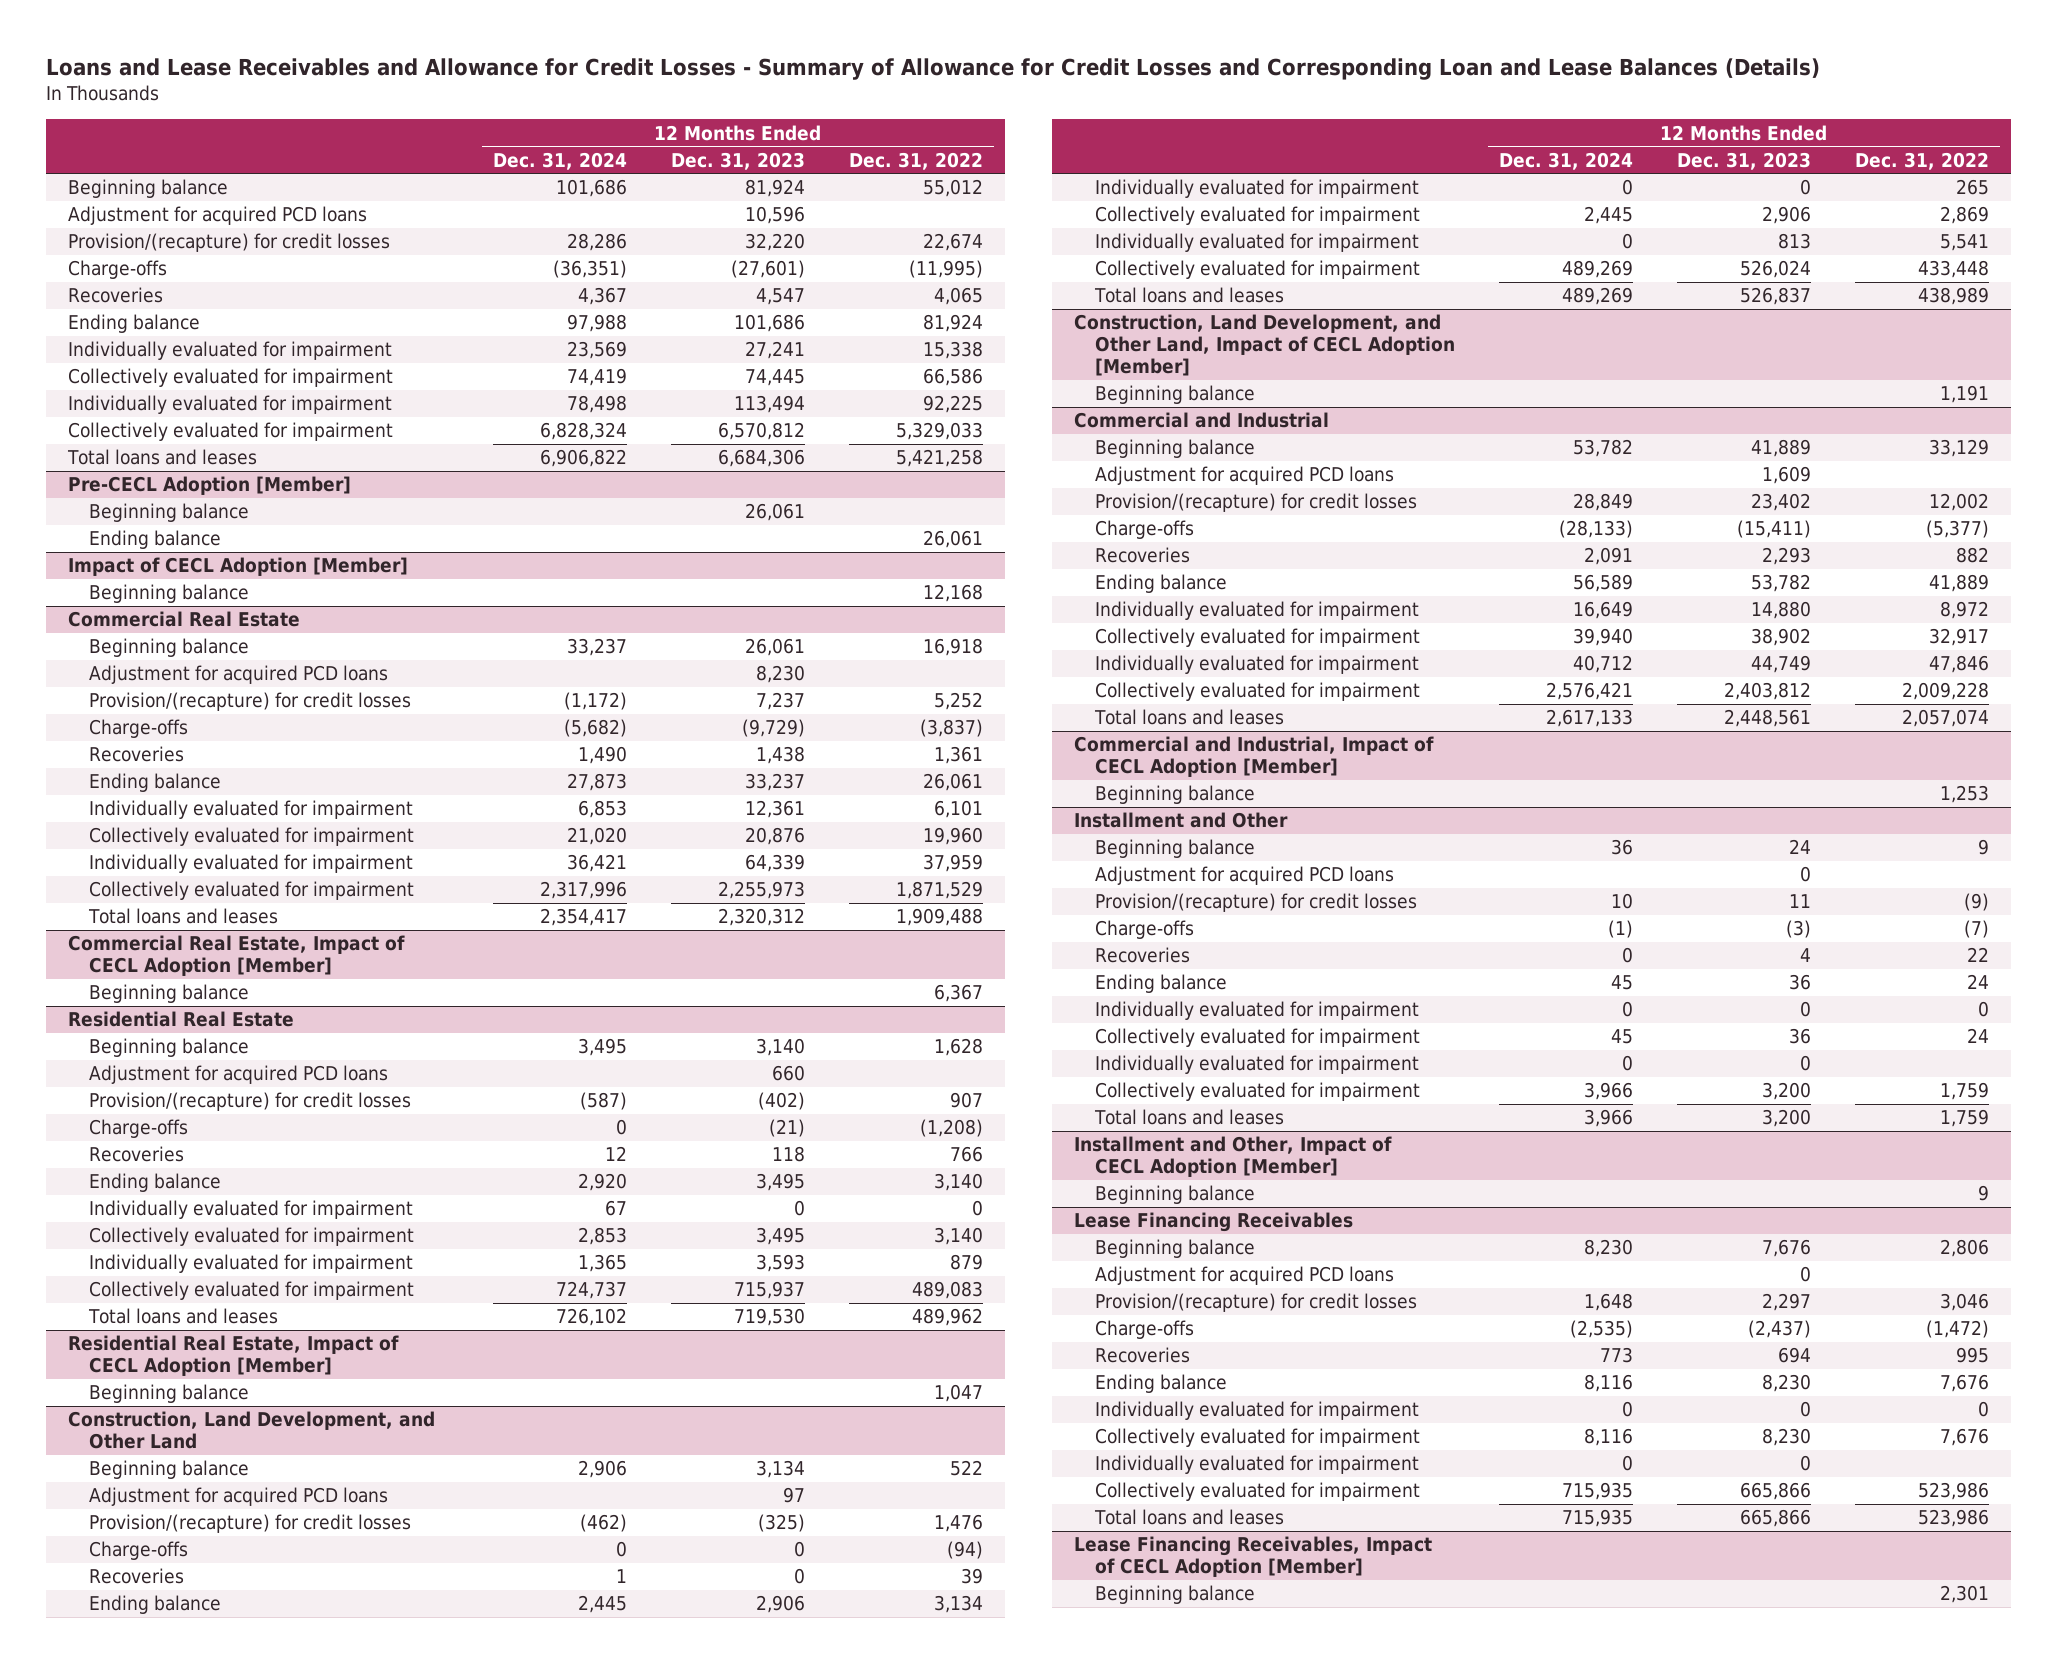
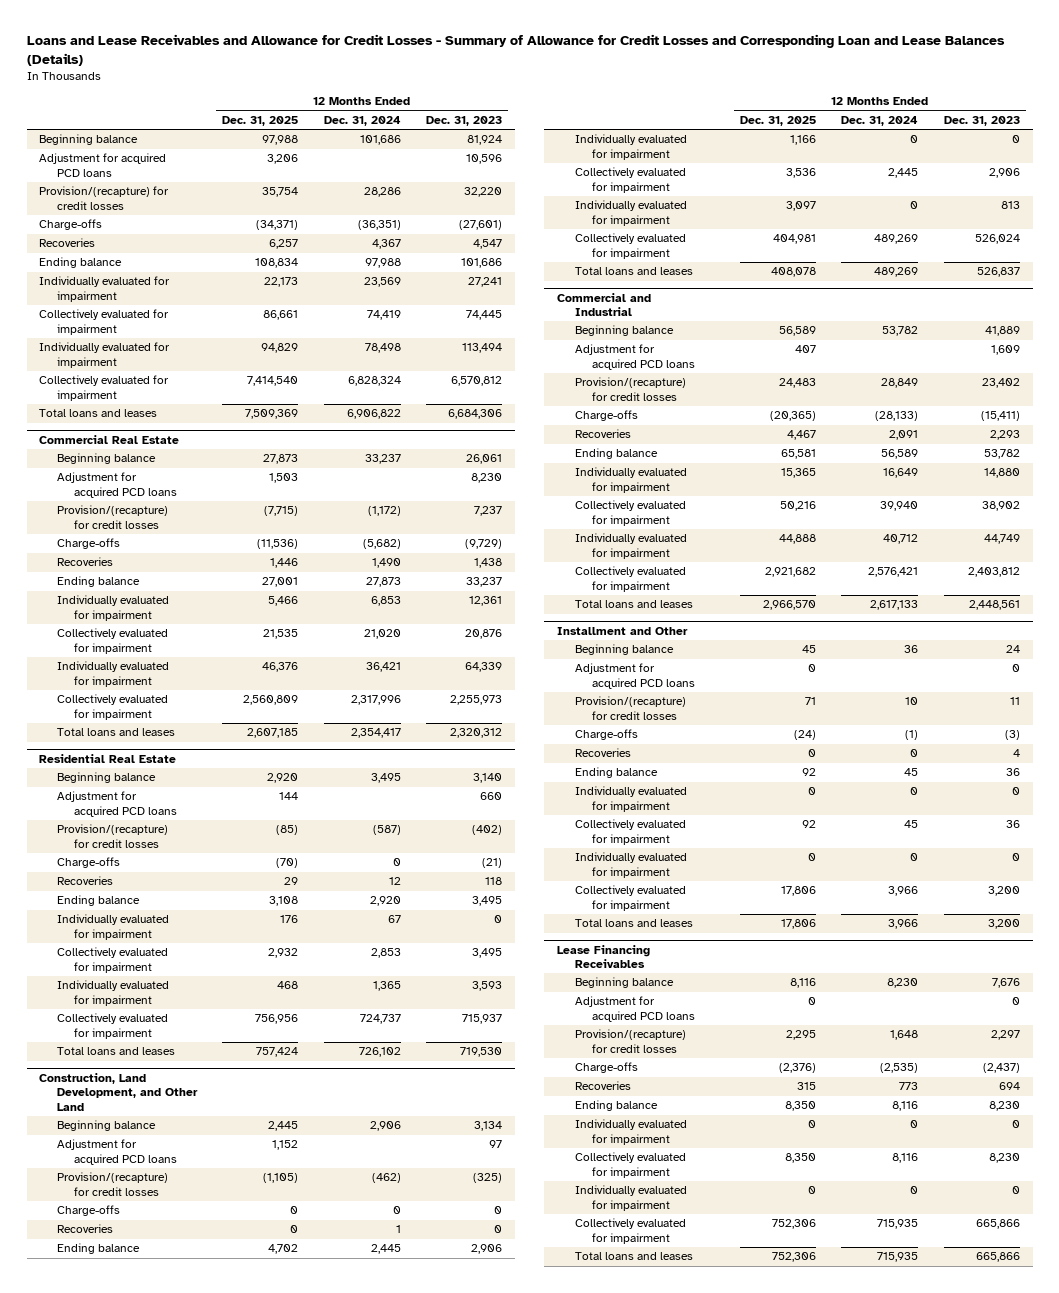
- | 12 Months Ended Dec. 31, 2024 | 12 Months Ended Dec. 31, 2023 | 12 Months Ended Dec. 31, 2022
+ | 12 Months Ended Dec. 31, 2025 | 12 Months Ended Dec. 31, 2024 | 12 Months Ended Dec. 31, 2023
- Pre-CECL Adoption [Member]
- Beginning balance | | 26,061 |
- Ending balance | | | 26,061
- Impact of CECL Adoption [Member]
- Beginning balance | | | 12,168
- Commercial Real Estate, Impact of CECL Adoption [Member]
- Beginning balance | | | 6,367
- Residential Real Estate, Impact of CECL Adoption [Member]
- Beginning balance | | | 1,047
- Construction, Land Development, and Other Land, Impact of CECL Adoption [Member]
- Beginning balance | | | 1,191
- Commercial and Industrial, Impact of CECL Adoption [Member]
- Beginning balance | | | 1,253
- Installment and Other, Impact of CECL Adoption [Member]
- Beginning balance | | | 9
- Lease Financing Receivables, Impact of CECL Adoption [Member]
- Beginning balance | | | 2,301

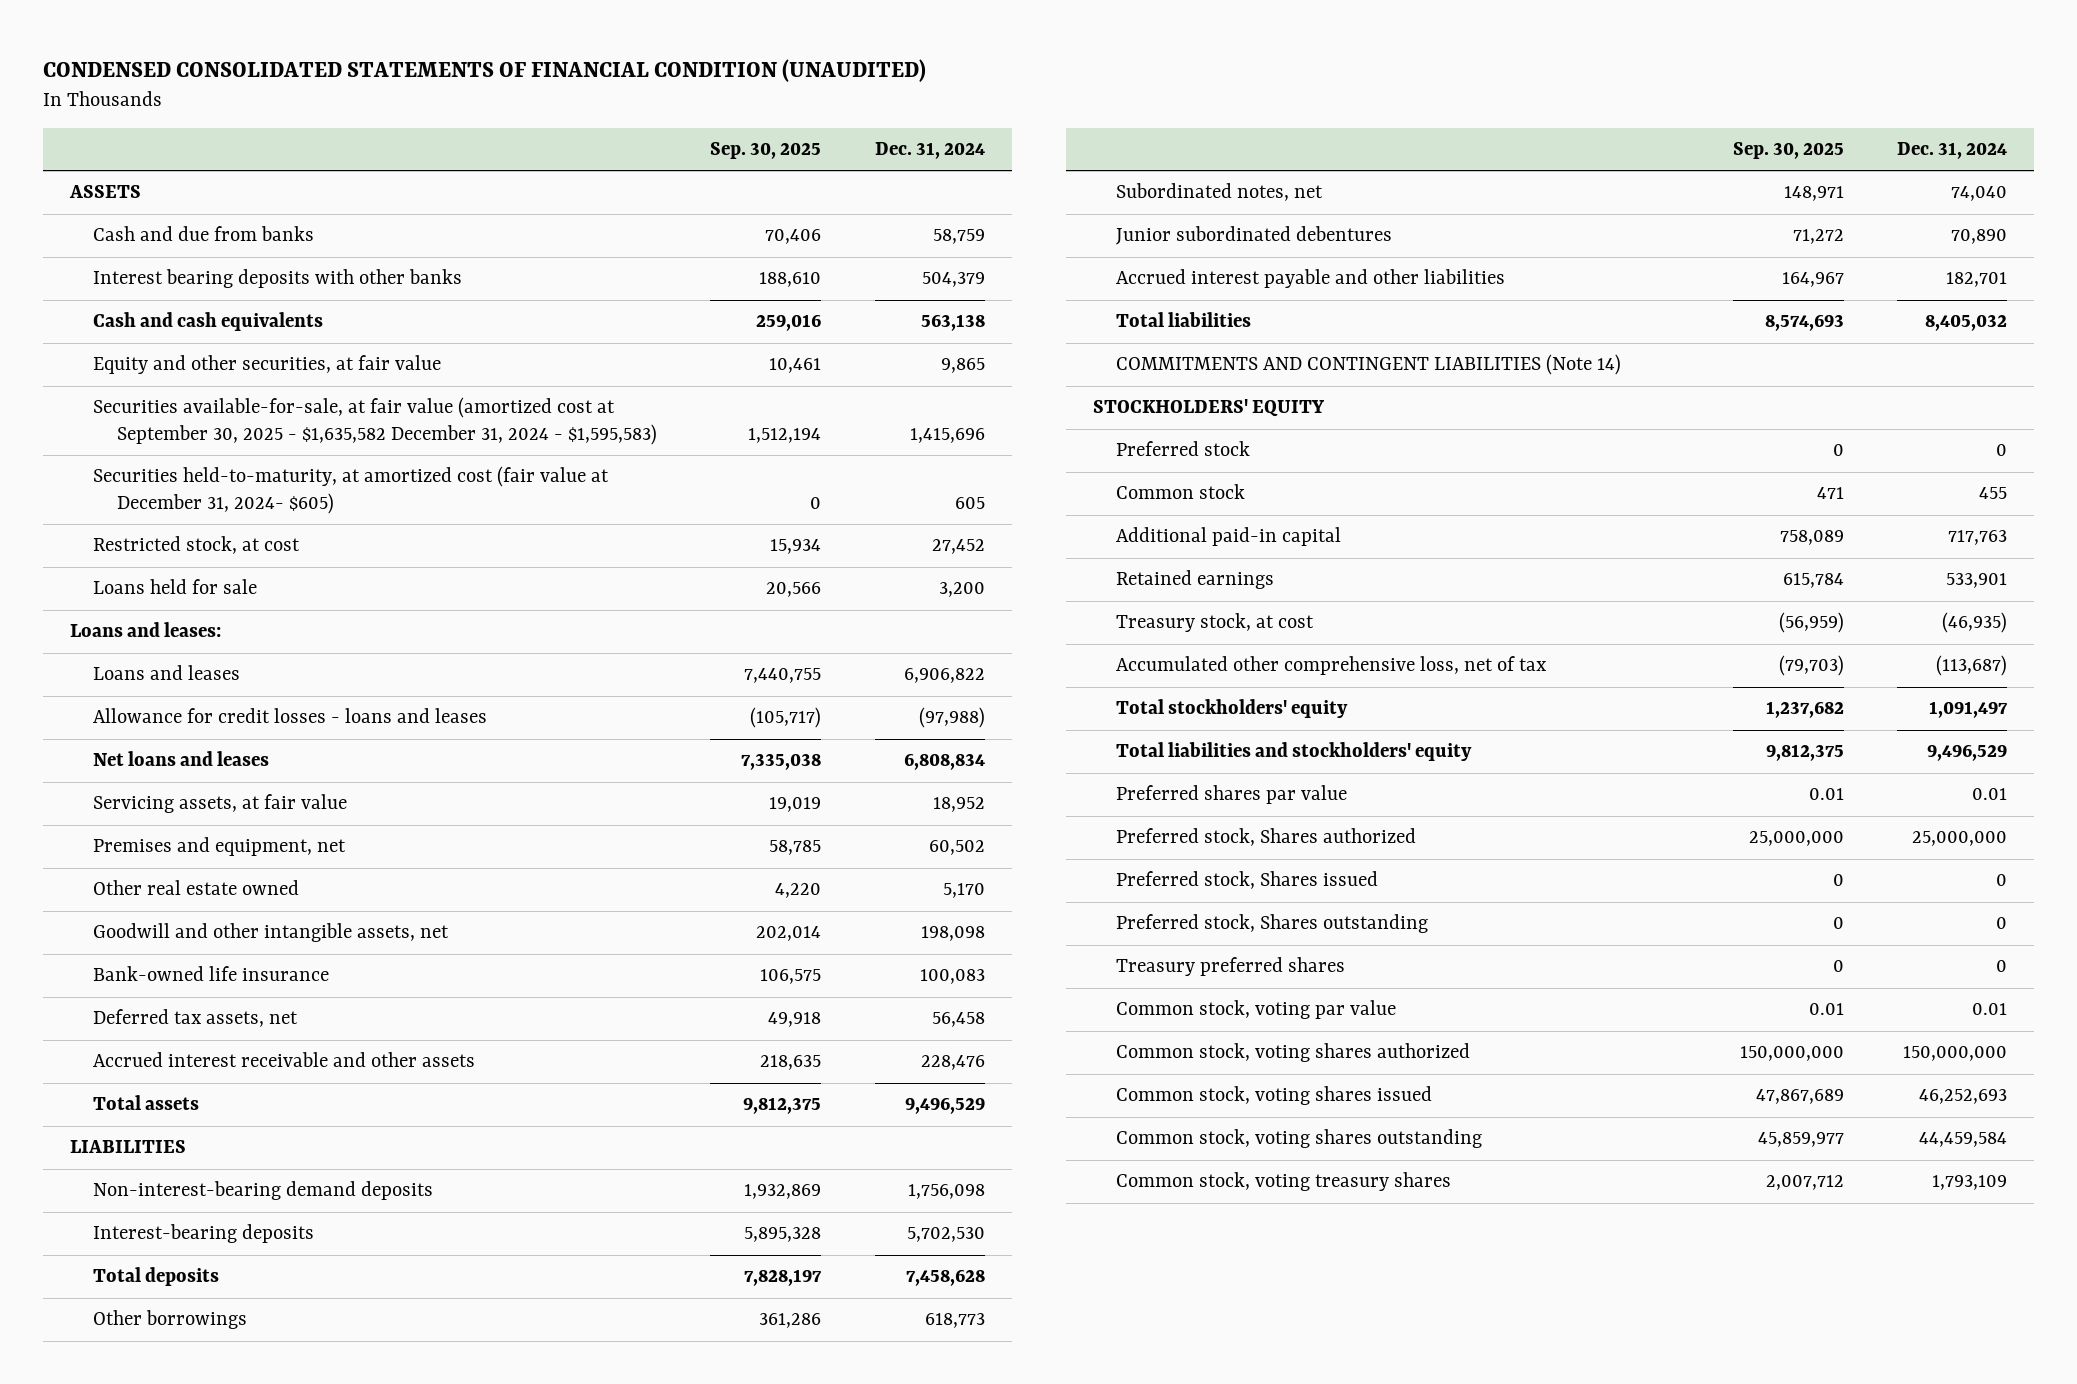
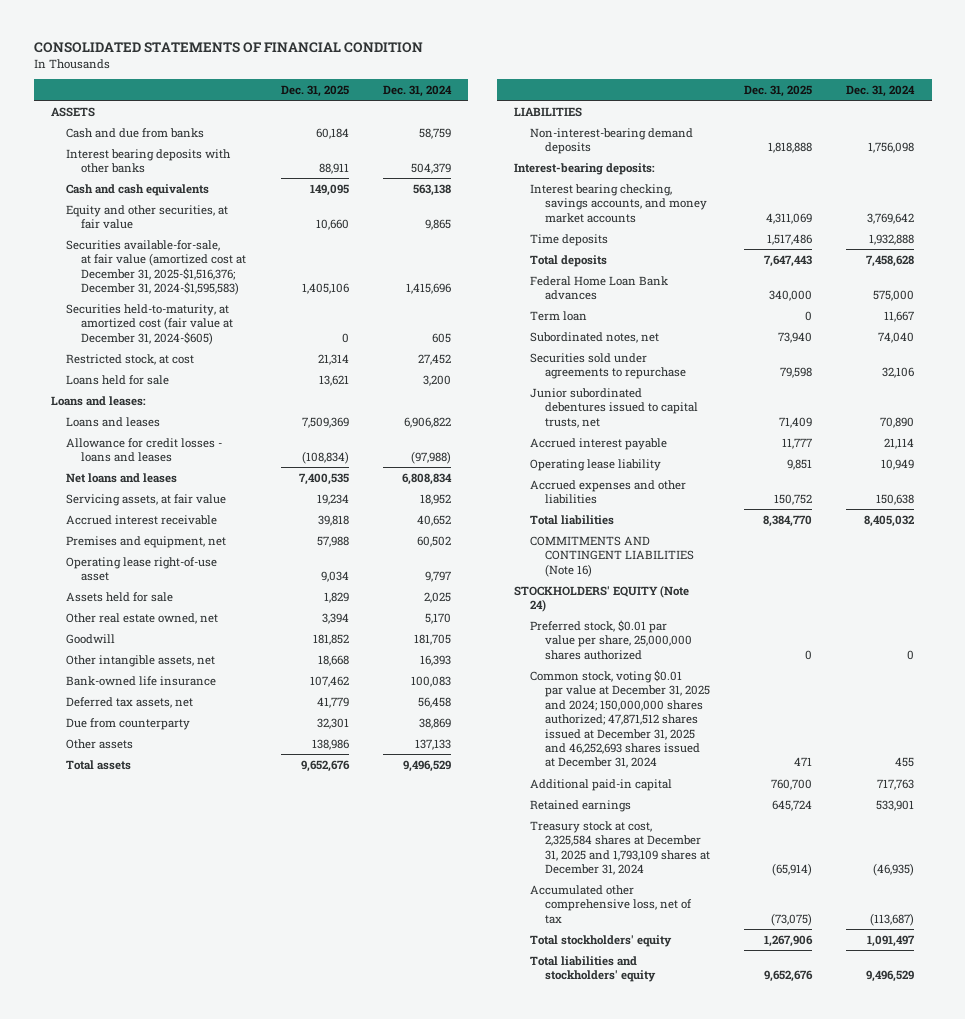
- CONDENSED CONSOLIDATED STATEMENTS OF FINANCIAL CONDITION (UNAUDITED)
+ CONSOLIDATED STATEMENTS OF FINANCIAL CONDITION
- | Sep. 30, 2025 | Dec. 31, 2024
+ | Dec. 31, 2025 | Dec. 31, 2024
- Securities available-for-sale, at fair value (amortized cost at September 30, 2025 - $1,635,582 December 31, 2024 - $1,595,583) | 1,512,194 | 1,415,696
- Securities held-to-maturity, at amortized cost (fair value at December 31, 2024- $605) | 0 | 605
+ Securities available-for-sale, at fair value (amortized cost at December 31, 2025-$1,516,376; December 31, 2024-$1,595,583) | 1,405,106 | 1,415,696
+ Securities held-to-maturity, at amortized cost (fair value at December 31, 2024-$605) | 0 | 605
+ Accrued interest receivable | 39,818 | 40,652
- Other real estate owned | 4,220 | 5,170
- Goodwill and other intangible assets, net | 202,014 | 198,098
+ Operating lease right-of-use asset | 9,034 | 9,797
+ Assets held for sale | 1,829 | 2,025
+ Other real estate owned, net | 3,394 | 5,170
+ Goodwill | 181,852 | 181,705
+ Other intangible assets, net | 18,668 | 16,393
- Accrued interest receivable and other assets | 218,635 | 228,476
+ Due from counterparty | 32,301 | 38,869
+ Other assets | 138,986 | 137,133
- Interest-bearing deposits | 5,895,328 | 5,702,530
+ Interest-bearing deposits:
+ Interest bearing checking, savings accounts, and money market accounts | 4,311,069 | 3,769,642
+ Time deposits | 1,517,486 | 1,932,888
- Other borrowings | 361,286 | 618,773
+ Federal Home Loan Bank advances | 340,000 | 575,000
+ Term loan | 0 | 11,667
- Junior subordinated debentures | 71,272 | 70,890
- Accrued interest payable and other liabilities | 164,967 | 182,701
+ Securities sold under agreements to repurchase | 79,598 | 32,106
+ Junior subordinated debentures issued to capital trusts, net | 71,409 | 70,890
+ Accrued interest payable | 11,777 | 21,114
+ Operating lease liability | 9,851 | 10,949
+ Accrued expenses and other liabilities | 150,752 | 150,638
- COMMITMENTS AND CONTINGENT LIABILITIES (Note 14)
- STOCKHOLDERS' EQUITY
- Preferred stock | 0 | 0
- Common stock | 471 | 455
+ COMMITMENTS AND CONTINGENT LIABILITIES (Note 16)
+ STOCKHOLDERS' EQUITY (Note 24)
+ Preferred stock, $0.01 par value per share, 25,000,000 shares authorized | 0 | 0
+ Common stock, voting $0.01 par value at December 31, 2025 and 2024; 150,000,000 shares authorized; 47,871,512 shares issued at December 31, 2025 and 46,252,693 shares issued at December 31, 2024 | 471 | 455
- Treasury stock, at cost | (56,959) | (46,935)
+ Treasury stock at cost, 2,325,584 shares at December 31, 2025 and 1,793,109 shares at December 31, 2024 | (65,914) | (46,935)
- Preferred shares par value | 0.01 | 0.01
- Preferred stock, Shares authorized | 25,000,000 | 25,000,000
- Preferred stock, Shares issued | 0 | 0
- Preferred stock, Shares outstanding | 0 | 0
- Treasury preferred shares | 0 | 0
- Common stock, voting par value | 0.01 | 0.01
- Common stock, voting shares authorized | 150,000,000 | 150,000,000
- Common stock, voting shares issued | 47,867,689 | 46,252,693
- Common stock, voting shares outstanding | 45,859,977 | 44,459,584
- Common stock, voting treasury shares | 2,007,712 | 1,793,109

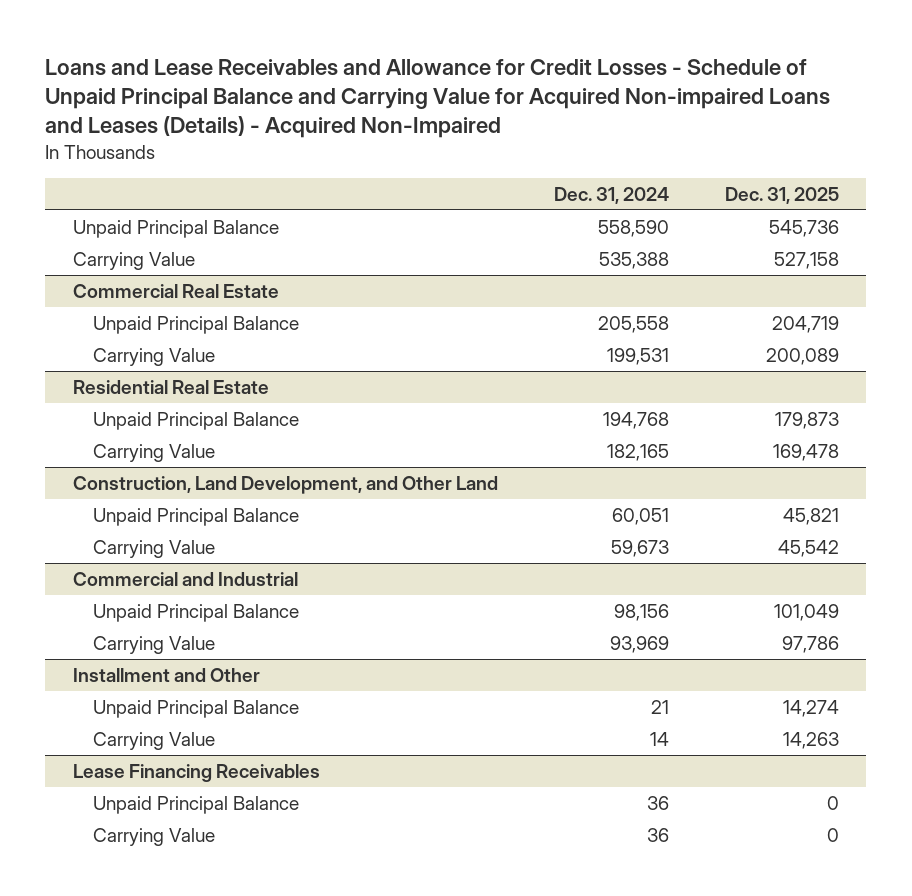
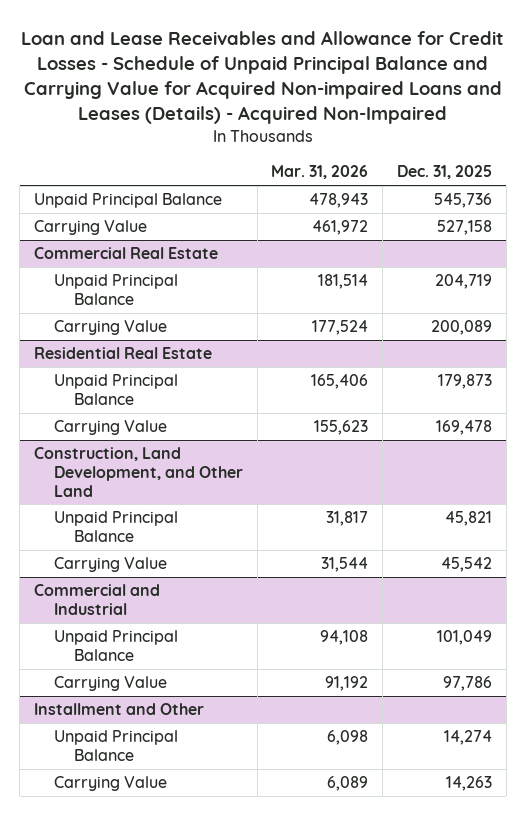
- Loans and Lease Receivables and Allowance for Credit Losses - Schedule of Unpaid Principal Balance and Carrying Value for Acquired Non-impaired Loans and Leases (Details) - Acquired Non-Impaired
+ Loan and Lease Receivables and Allowance for Credit Losses - Schedule of Unpaid Principal Balance and Carrying Value for Acquired Non-impaired Loans and Leases (Details) - Acquired Non-Impaired
- | Dec. 31, 2024 | Dec. 31, 2025
+ | Mar. 31, 2026 | Dec. 31, 2025
- Lease Financing Receivables
- Unpaid Principal Balance | 36 | 0
- Carrying Value | 36 | 0

